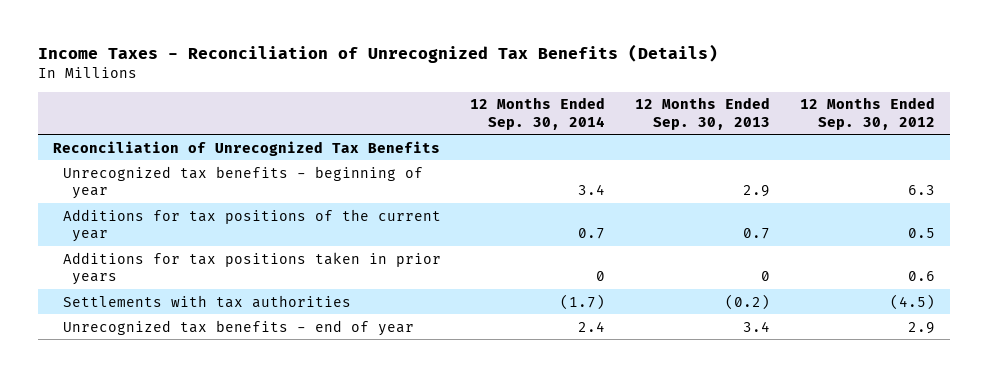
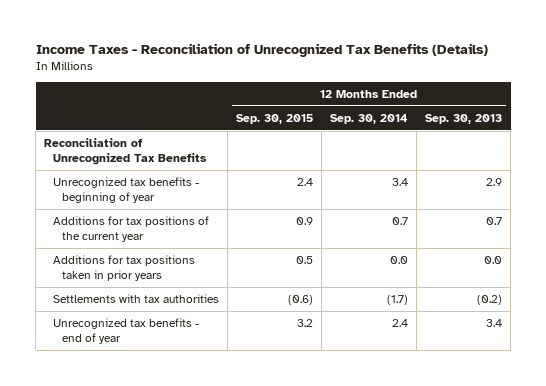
- | 12 Months Ended Sep. 30, 2014 | 12 Months Ended Sep. 30, 2013 | 12 Months Ended Sep. 30, 2012
+ | 12 Months Ended Sep. 30, 2015 | 12 Months Ended Sep. 30, 2014 | 12 Months Ended Sep. 30, 2013
- Additions for tax positions taken in prior years | 0 | 0 | 0.6
+ Additions for tax positions taken in prior years | 0.5 | 0.0 | 0.0

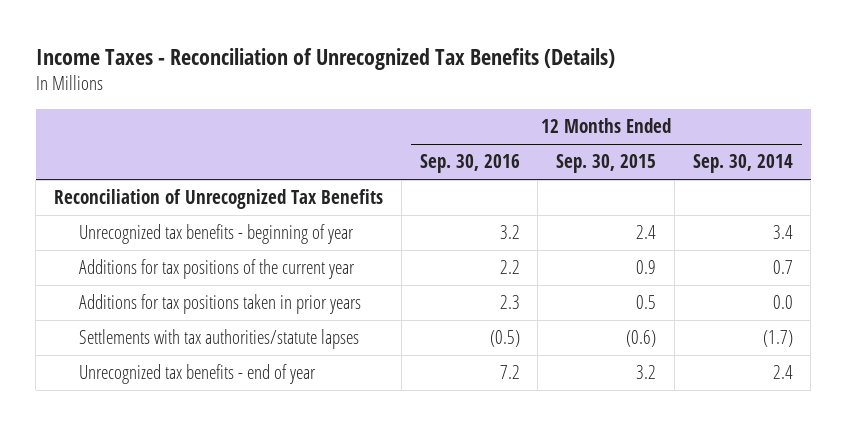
- | 12 Months Ended Sep. 30, 2015 | 12 Months Ended Sep. 30, 2014 | 12 Months Ended Sep. 30, 2013
+ | 12 Months Ended Sep. 30, 2016 | 12 Months Ended Sep. 30, 2015 | 12 Months Ended Sep. 30, 2014
- Settlements with tax authorities | (0.6) | (1.7) | (0.2)
+ Settlements with tax authorities/statute lapses | (0.5) | (0.6) | (1.7)

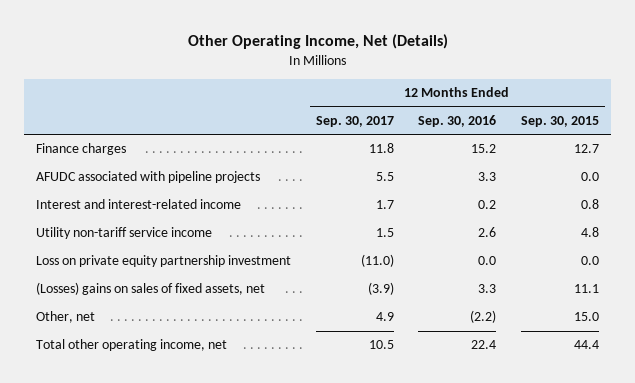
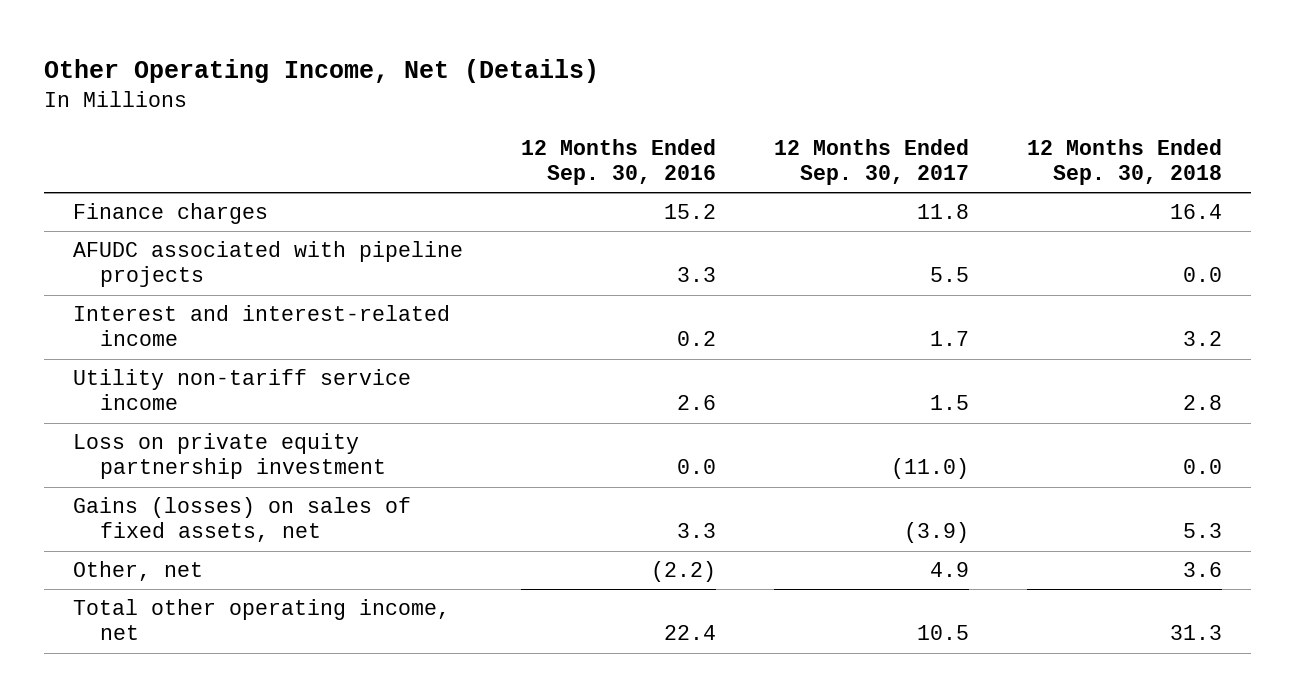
- | 12 Months Ended Sep. 30, 2017 | 12 Months Ended Sep. 30, 2016 | 12 Months Ended Sep. 30, 2015
+ | 12 Months Ended Sep. 30, 2016 | 12 Months Ended Sep. 30, 2017 | 12 Months Ended Sep. 30, 2018
- (Losses) gains on sales of fixed assets, net | (3.9) | 3.3 | 11.1
+ Gains (losses) on sales of fixed assets, net | 3.3 | (3.9) | 5.3

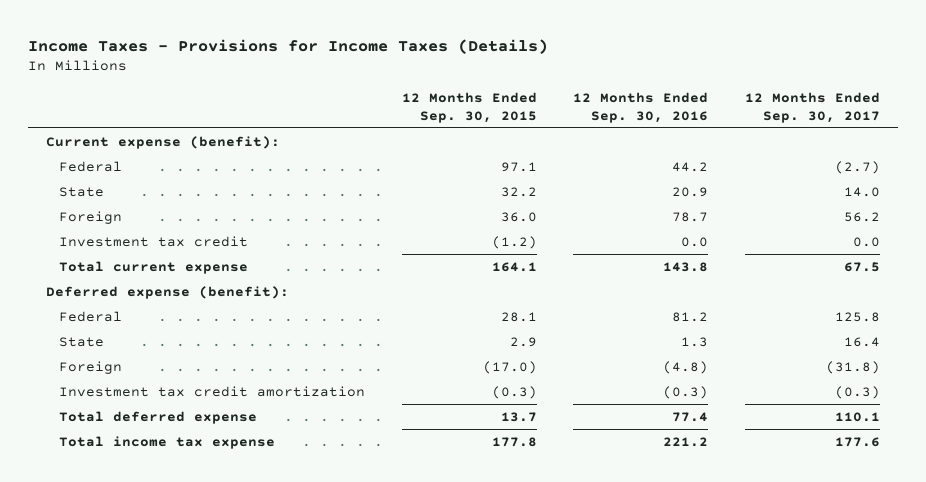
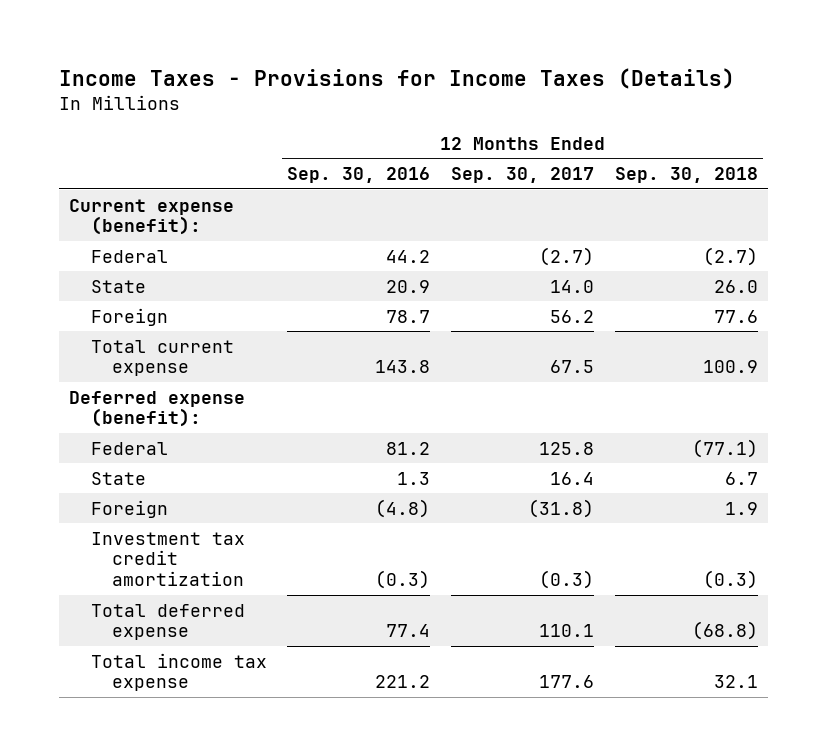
- | 12 Months Ended Sep. 30, 2015 | 12 Months Ended Sep. 30, 2016 | 12 Months Ended Sep. 30, 2017
+ | 12 Months Ended Sep. 30, 2016 | 12 Months Ended Sep. 30, 2017 | 12 Months Ended Sep. 30, 2018
- Investment tax credit | (1.2) | 0.0 | 0.0

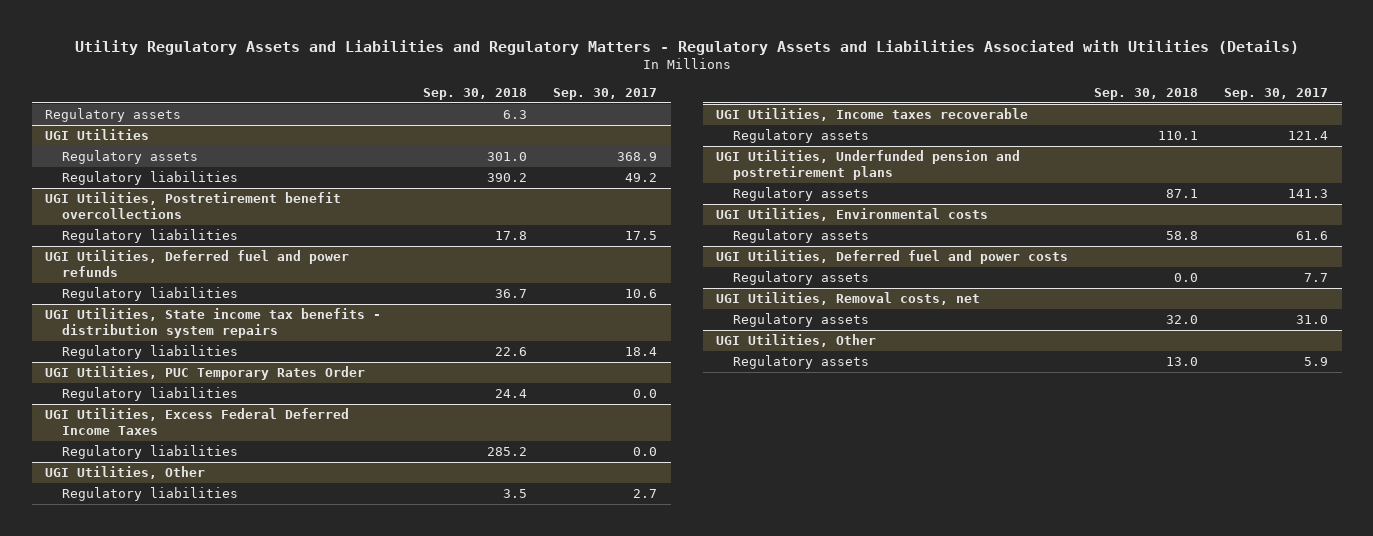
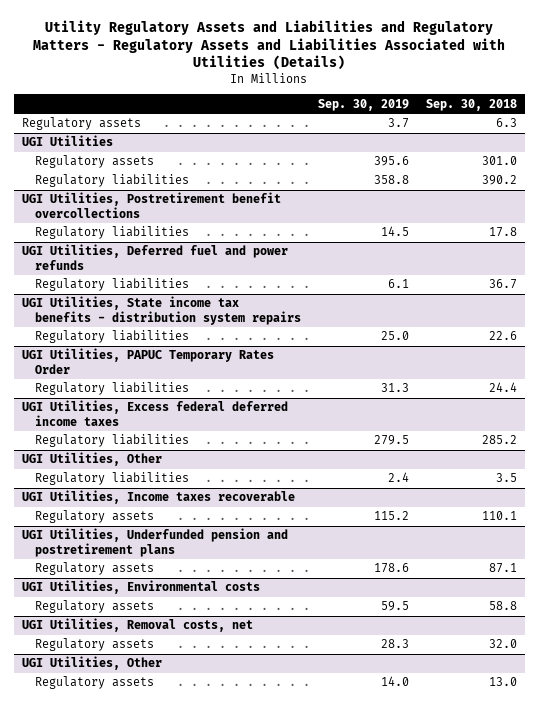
- | Sep. 30, 2018 | Sep. 30, 2017
+ | Sep. 30, 2019 | Sep. 30, 2018
- UGI Utilities, PUC Temporary Rates Order
+ UGI Utilities, PAPUC Temporary Rates Order
- UGI Utilities, Excess Federal Deferred Income Taxes
+ UGI Utilities, Excess federal deferred income taxes
- UGI Utilities, Deferred fuel and power costs
- Regulatory assets | 0.0 | 7.7

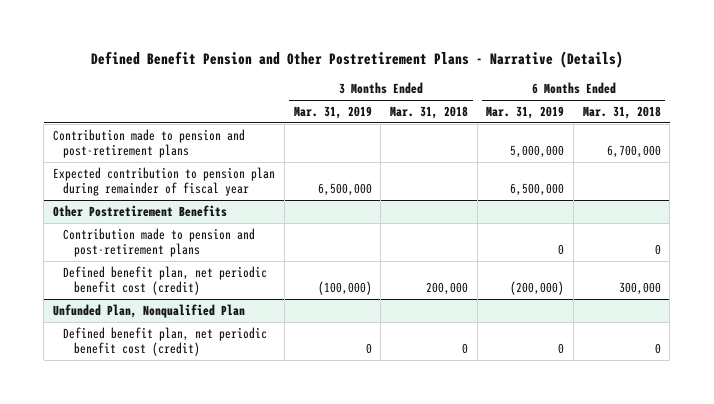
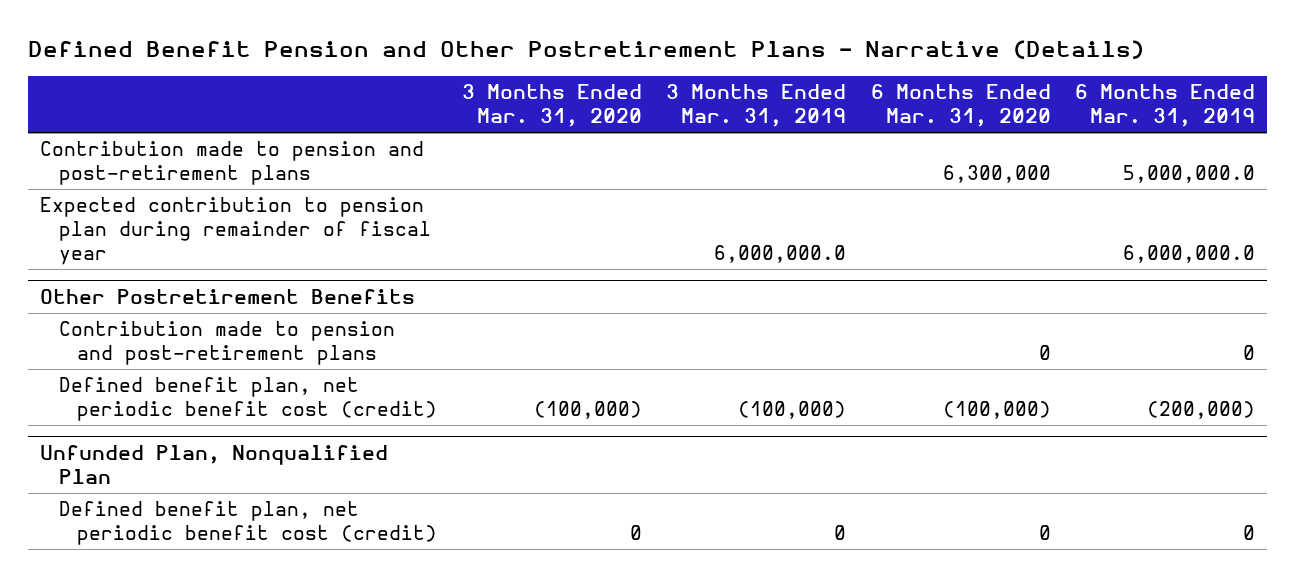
- | 3 Months Ended Mar. 31, 2019 | 3 Months Ended Mar. 31, 2018 | 6 Months Ended Mar. 31, 2019 | 6 Months Ended Mar. 31, 2018
+ | 3 Months Ended Mar. 31, 2020 | 3 Months Ended Mar. 31, 2019 | 6 Months Ended Mar. 31, 2020 | 6 Months Ended Mar. 31, 2019
- Contribution made to pension and post-retirement plans | | | 5,000,000 | 6,700,000
- Expected contribution to pension plan during remainder of fiscal year | 6,500,000 | | 6,500,000 |
+ Contribution made to pension and post-retirement plans | | | 6,300,000 | 5,000,000.0
+ Expected contribution to pension plan during remainder of fiscal year | | 6,000,000.0 | | 6,000,000.0

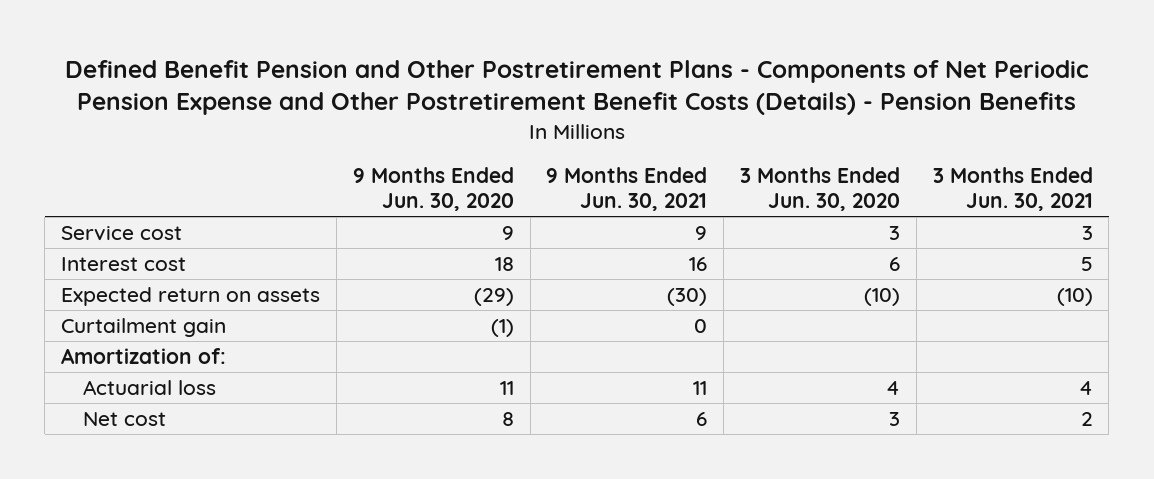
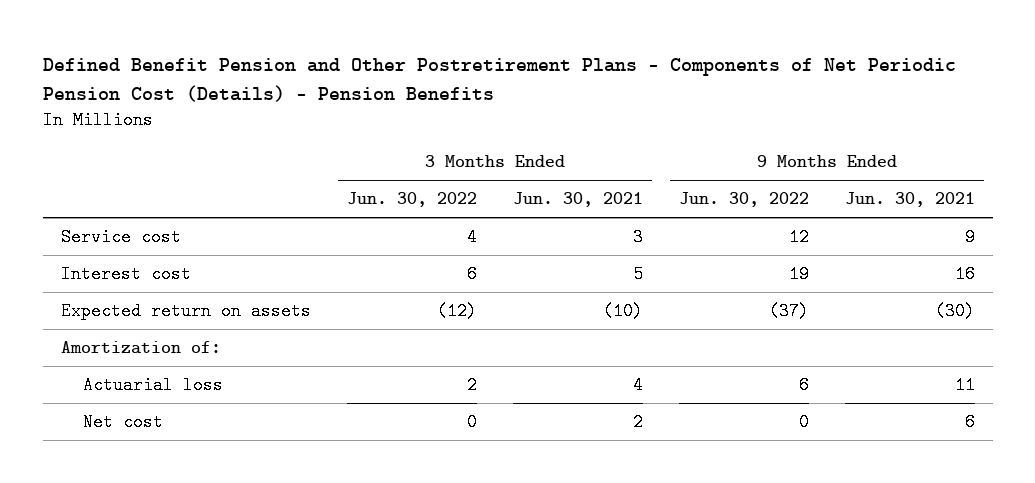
- Defined Benefit Pension and Other Postretirement Plans - Components of Net Periodic Pension Expense and Other Postretirement Benefit Costs (Details) - Pension Benefits
+ Defined Benefit Pension and Other Postretirement Plans - Components of Net Periodic Pension Cost (Details) - Pension Benefits
- | 9 Months Ended Jun. 30, 2020 | 9 Months Ended Jun. 30, 2021 | 3 Months Ended Jun. 30, 2020 | 3 Months Ended Jun. 30, 2021
+ | 3 Months Ended Jun. 30, 2022 | 3 Months Ended Jun. 30, 2021 | 9 Months Ended Jun. 30, 2022 | 9 Months Ended Jun. 30, 2021
- Curtailment gain | (1) | 0 | |

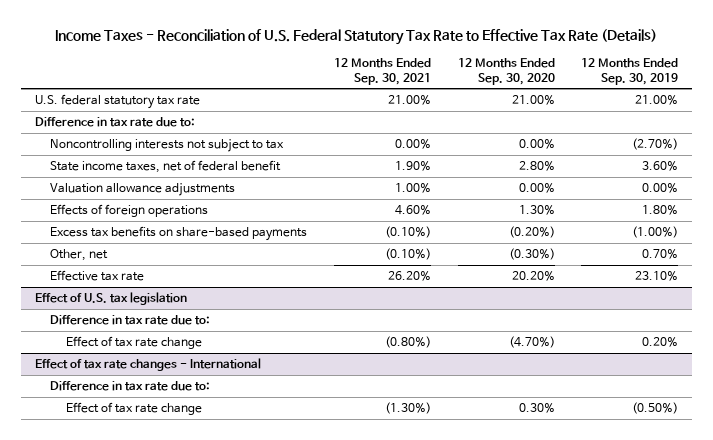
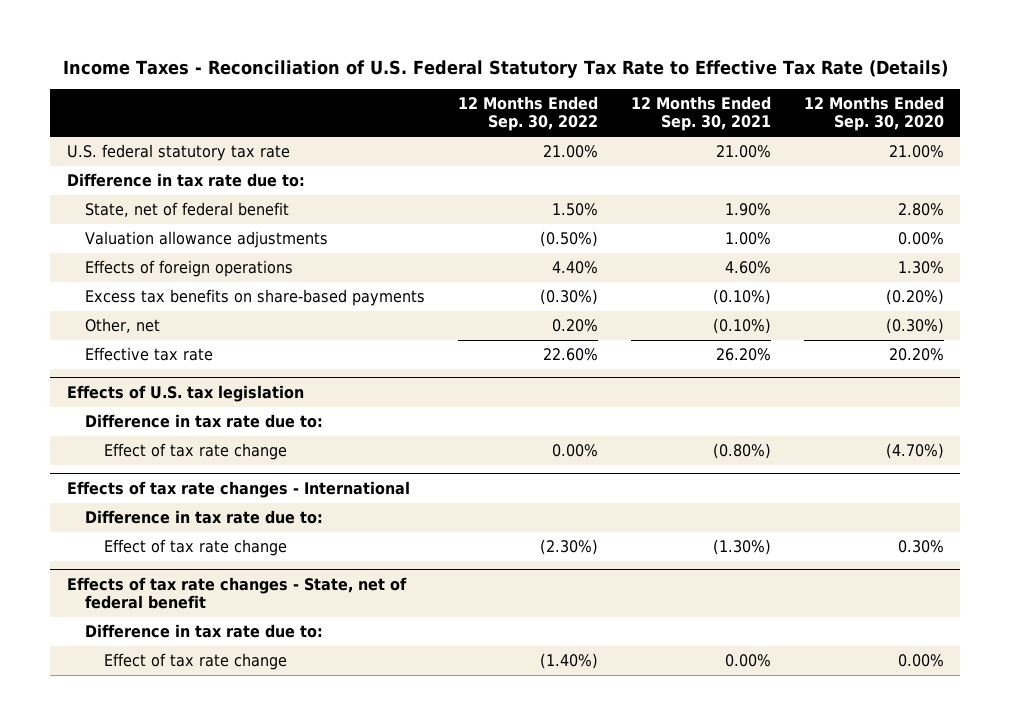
- | 12 Months Ended Sep. 30, 2021 | 12 Months Ended Sep. 30, 2020 | 12 Months Ended Sep. 30, 2019
+ | 12 Months Ended Sep. 30, 2022 | 12 Months Ended Sep. 30, 2021 | 12 Months Ended Sep. 30, 2020
- Noncontrolling interests not subject to tax | 0.00% | 0.00% | (2.70%)
- State income taxes, net of federal benefit | 1.90% | 2.80% | 3.60%
+ State, net of federal benefit | 1.50% | 1.90% | 2.80%
- Effect of U.S. tax legislation
+ Effects of U.S. tax legislation
- Effect of tax rate changes - International
+ Effects of tax rate changes - International
+ Effects of tax rate changes - State, net of federal benefit
+ Difference in tax rate due to:
+ Effect of tax rate change | (1.40%) | 0.00% | 0.00%

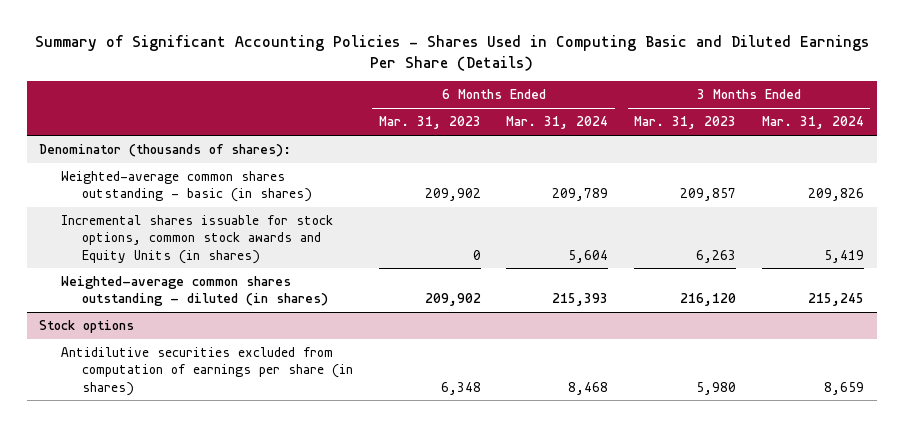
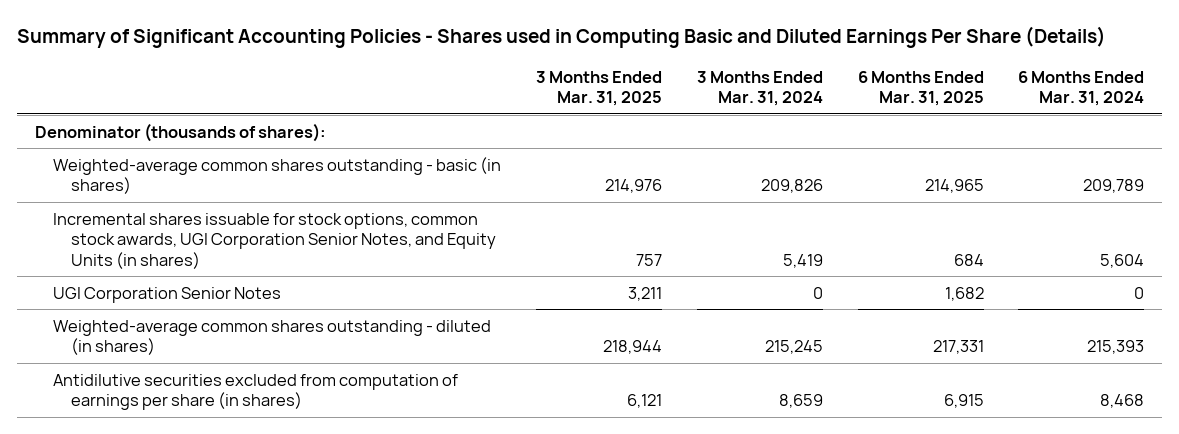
- Summary of Significant Accounting Policies - Shares Used in Computing Basic and Diluted Earnings Per Share (Details)
+ Summary of Significant Accounting Policies - Shares used in Computing Basic and Diluted Earnings Per Share (Details)
- | 6 Months Ended Mar. 31, 2023 | 6 Months Ended Mar. 31, 2024 | 3 Months Ended Mar. 31, 2023 | 3 Months Ended Mar. 31, 2024
+ | 3 Months Ended Mar. 31, 2025 | 3 Months Ended Mar. 31, 2024 | 6 Months Ended Mar. 31, 2025 | 6 Months Ended Mar. 31, 2024
- Incremental shares issuable for stock options, common stock awards and Equity Units (in shares) | 0 | 5,604 | 6,263 | 5,419
+ Incremental shares issuable for stock options, common stock awards, UGI Corporation Senior Notes, and Equity Units (in shares) | 757 | 5,419 | 684 | 5,604
+ UGI Corporation Senior Notes | 3,211 | 0 | 1,682 | 0
- Stock options

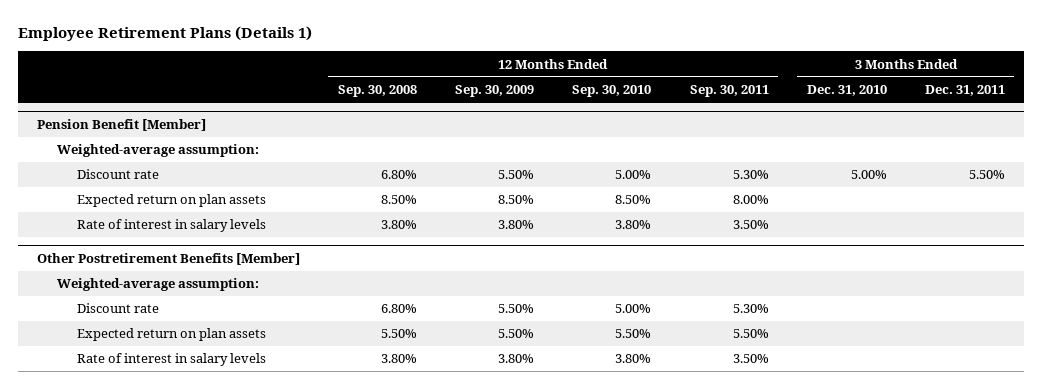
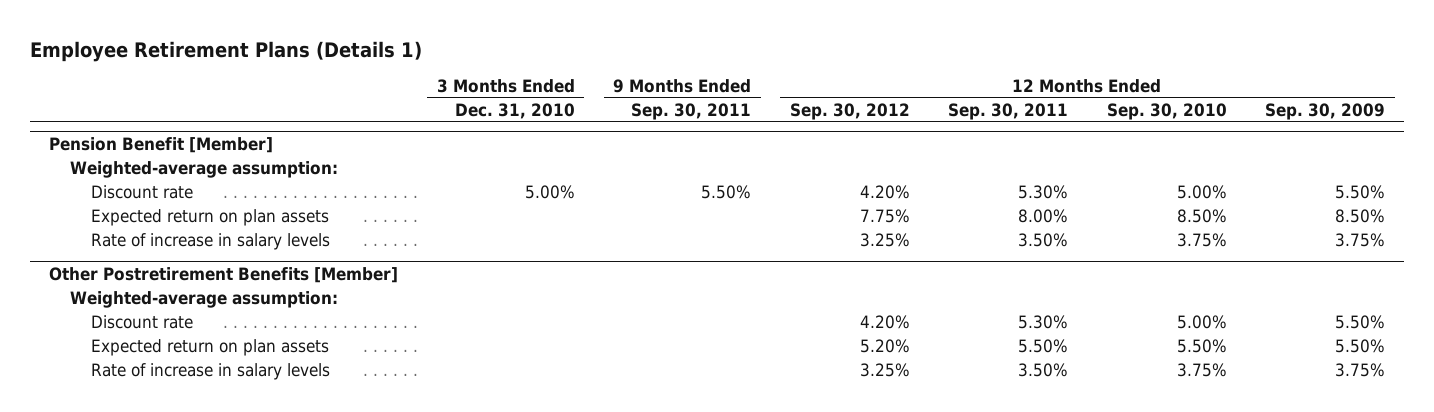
- | 12 Months Ended Sep. 30, 2008 | 12 Months Ended Sep. 30, 2009 | 12 Months Ended Sep. 30, 2010 | 12 Months Ended Sep. 30, 2011 | 3 Months Ended Dec. 31, 2010 | 3 Months Ended Dec. 31, 2011
+ | 3 Months Ended Dec. 31, 2010 | 9 Months Ended Sep. 30, 2011 | 12 Months Ended Sep. 30, 2012 | 12 Months Ended Sep. 30, 2011 | 12 Months Ended Sep. 30, 2010 | 12 Months Ended Sep. 30, 2009
@ Pension Benefit [Member]
- Rate of interest in salary levels | 3.80% | 3.80% | 3.80% | 3.50% | |
+ Rate of increase in salary levels | | | 3.25% | 3.50% | 3.75% | 3.75%
@ Other Postretirement Benefits [Member]
- Rate of interest in salary levels | 3.80% | 3.80% | 3.80% | 3.50% | |
+ Rate of increase in salary levels | | | 3.25% | 3.50% | 3.75% | 3.75%

